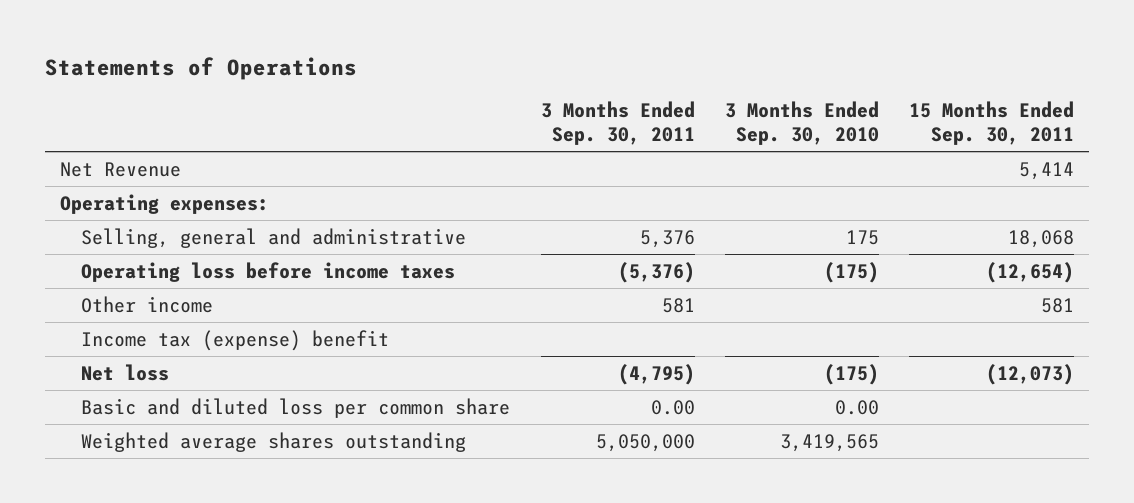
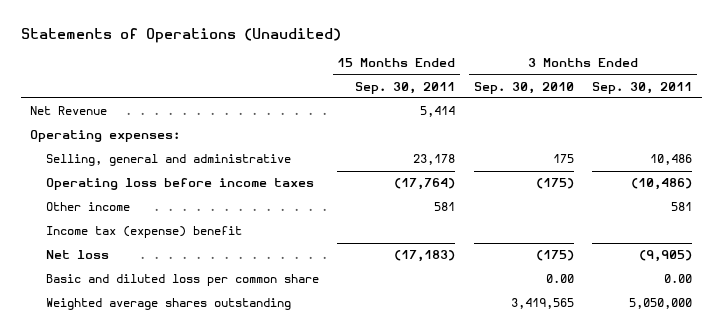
- Statements of Operations
+ Statements of Operations (Unaudited)
- | 3 Months Ended Sep. 30, 2011 | 3 Months Ended Sep. 30, 2010 | 15 Months Ended Sep. 30, 2011
+ | 15 Months Ended Sep. 30, 2011 | 3 Months Ended Sep. 30, 2010 | 3 Months Ended Sep. 30, 2011
- Selling, general and administrative | 5,376 | 175 | 18,068
- Operating loss before income taxes | (5,376) | (175) | (12,654)
+ Selling, general and administrative | 23,178 | 175 | 10,486
+ Operating loss before income taxes | (17,764) | (175) | (10,486)
- Net loss | (4,795) | (175) | (12,073)
+ Net loss | (17,183) | (175) | (9,905)

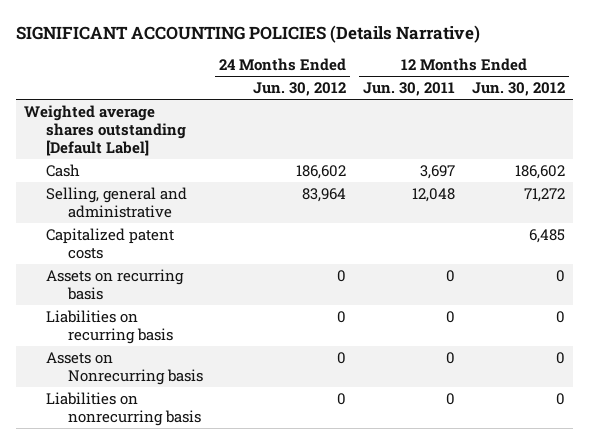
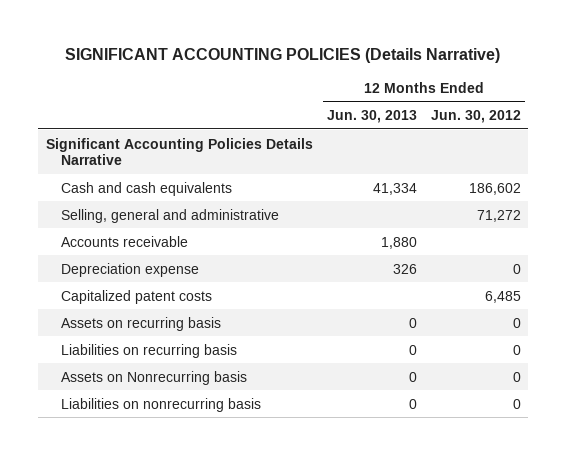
- | 24 Months Ended Jun. 30, 2012 | 12 Months Ended Jun. 30, 2011 | 12 Months Ended Jun. 30, 2012
+ | 12 Months Ended Jun. 30, 2013 | 12 Months Ended Jun. 30, 2012
- Weighted average shares outstanding [Default Label]
- Cash | 186,602 | 3,697 | 186,602
+ Significant Accounting Policies Details Narrative
+ Cash and cash equivalents | 41,334 | 186,602
+ Accounts receivable | 1,880 |
+ Depreciation expense | 326 | 0

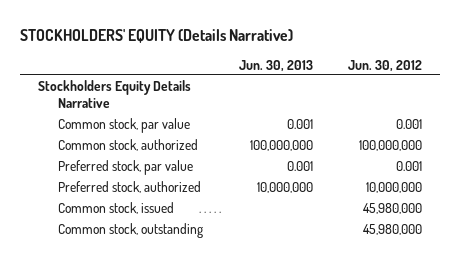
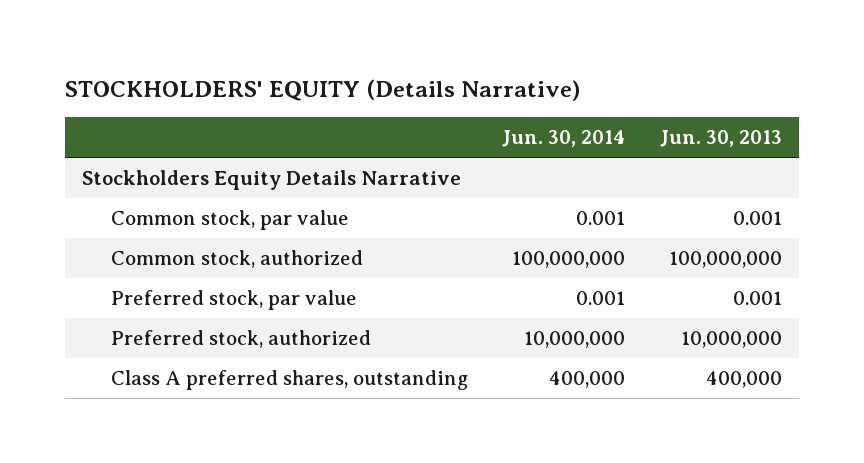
- | Jun. 30, 2013 | Jun. 30, 2012
+ | Jun. 30, 2014 | Jun. 30, 2013
- Common stock, issued | | 45,980,000
- Common stock, outstanding | | 45,980,000
+ Class A preferred shares, outstanding | 400,000 | 400,000

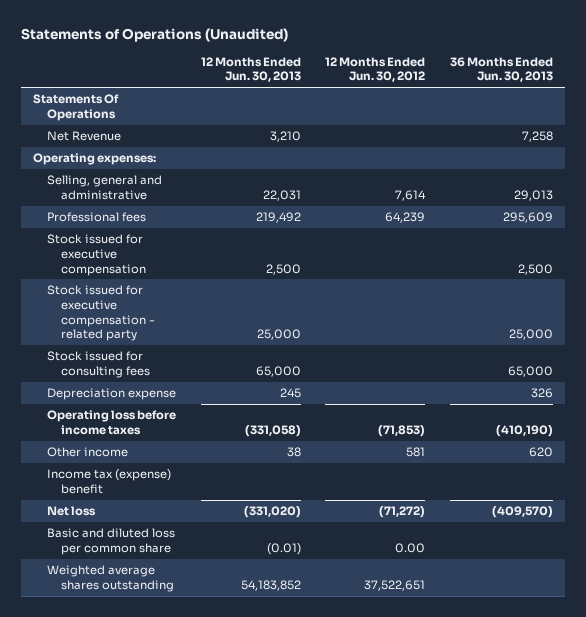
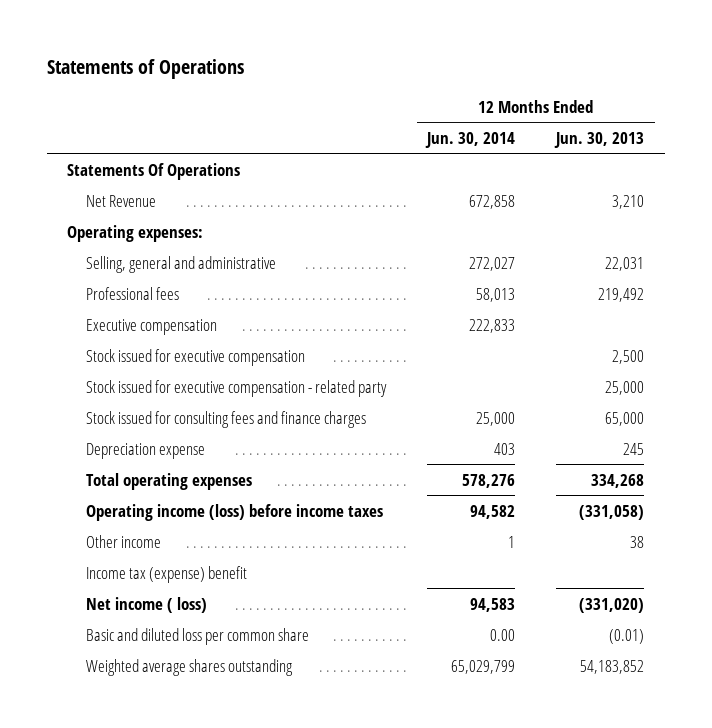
- Statements of Operations (Unaudited)
+ Statements of Operations
- | 12 Months Ended Jun. 30, 2013 | 12 Months Ended Jun. 30, 2012 | 36 Months Ended Jun. 30, 2013
+ | 12 Months Ended Jun. 30, 2014 | 12 Months Ended Jun. 30, 2013
+ Executive compensation | 222,833 |
- Stock issued for consulting fees | 65,000 | | 65,000
+ Stock issued for consulting fees and finance charges | 25,000 | 65,000
- Operating loss before income taxes | (331,058) | (71,853) | (410,190)
+ Total operating expenses | 578,276 | 334,268
+ Operating income (loss) before income taxes | 94,582 | (331,058)
- Net loss | (331,020) | (71,272) | (409,570)
+ Net income ( loss) | 94,583 | (331,020)

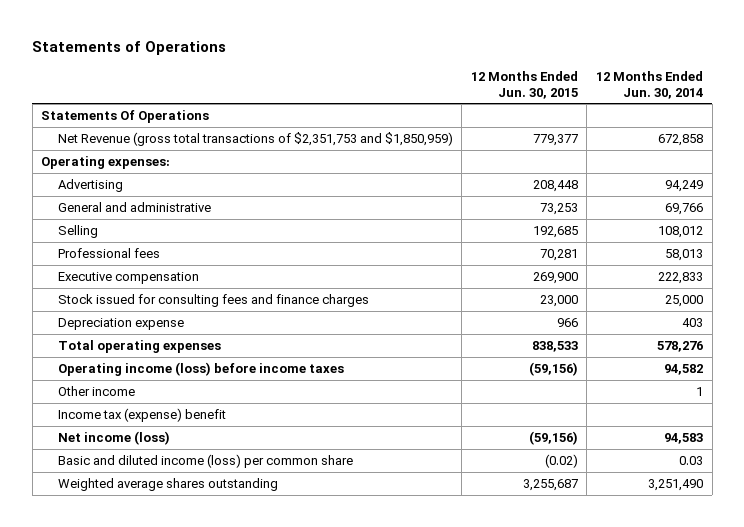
- | 12 Months Ended Jun. 30, 2014 | 12 Months Ended Jun. 30, 2013
+ | 12 Months Ended Jun. 30, 2015 | 12 Months Ended Jun. 30, 2014
- Net Revenue | 672,858 | 3,210
+ Net Revenue (gross total transactions of $2,351,753 and $1,850,959) | 779,377 | 672,858
- Selling, general and administrative | 272,027 | 22,031
+ Advertising | 208,448 | 94,249
+ General and administrative | 73,253 | 69,766
+ Selling | 192,685 | 108,012
- Stock issued for executive compensation | | 2,500
- Stock issued for executive compensation - related party | | 25,000
- Net income ( loss) | 94,583 | (331,020)
- Basic and diluted loss per common share | 0.00 | (0.01)
- Weighted average shares outstanding | 65,029,799 | 54,183,852
+ Net income (loss) | (59,156) | 94,583
+ Basic and diluted income (loss) per common share | (0.02) | 0.03
+ Weighted average shares outstanding | 3,255,687 | 3,251,490

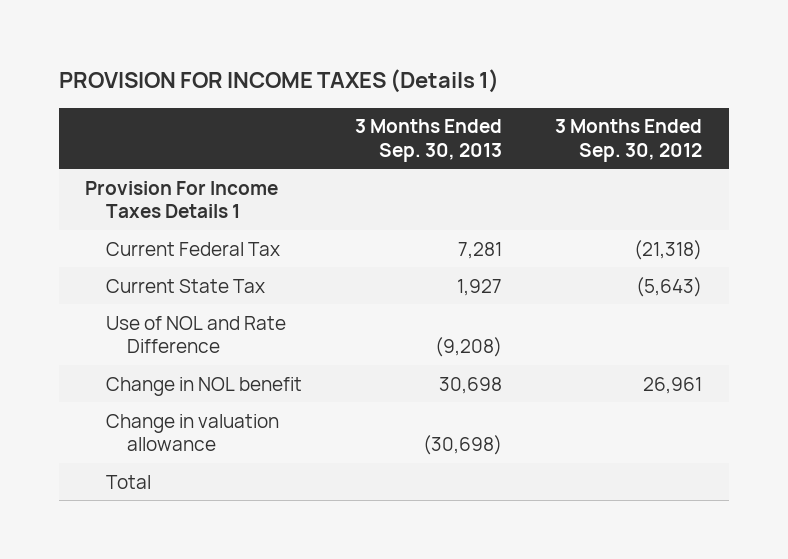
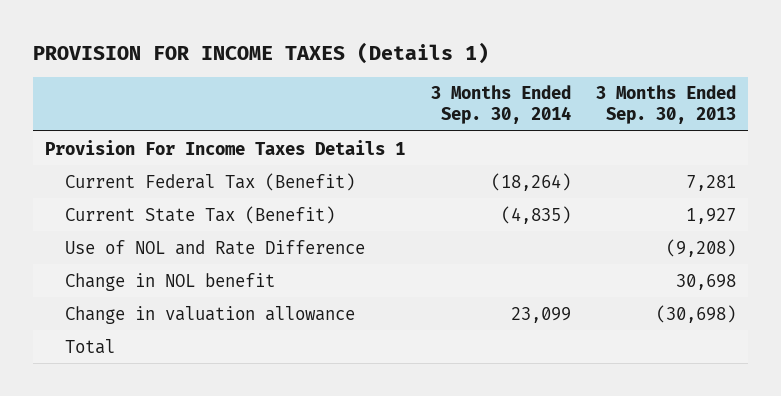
- | 3 Months Ended Sep. 30, 2013 | 3 Months Ended Sep. 30, 2012
+ | 3 Months Ended Sep. 30, 2014 | 3 Months Ended Sep. 30, 2013
- Current Federal Tax | 7,281 | (21,318)
- Current State Tax | 1,927 | (5,643)
+ Current Federal Tax (Benefit) | (18,264) | 7,281
+ Current State Tax (Benefit) | (4,835) | 1,927

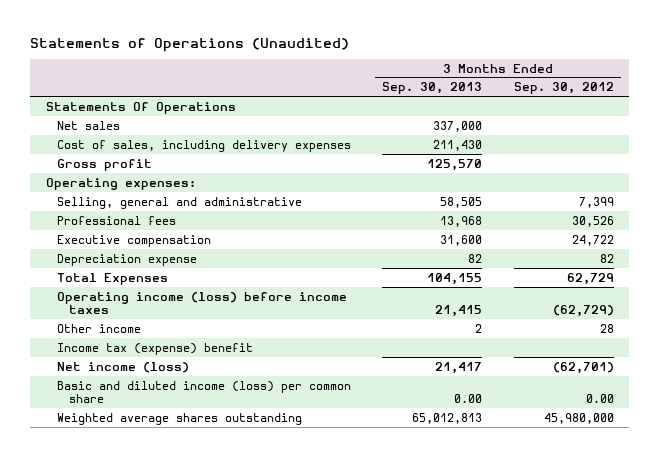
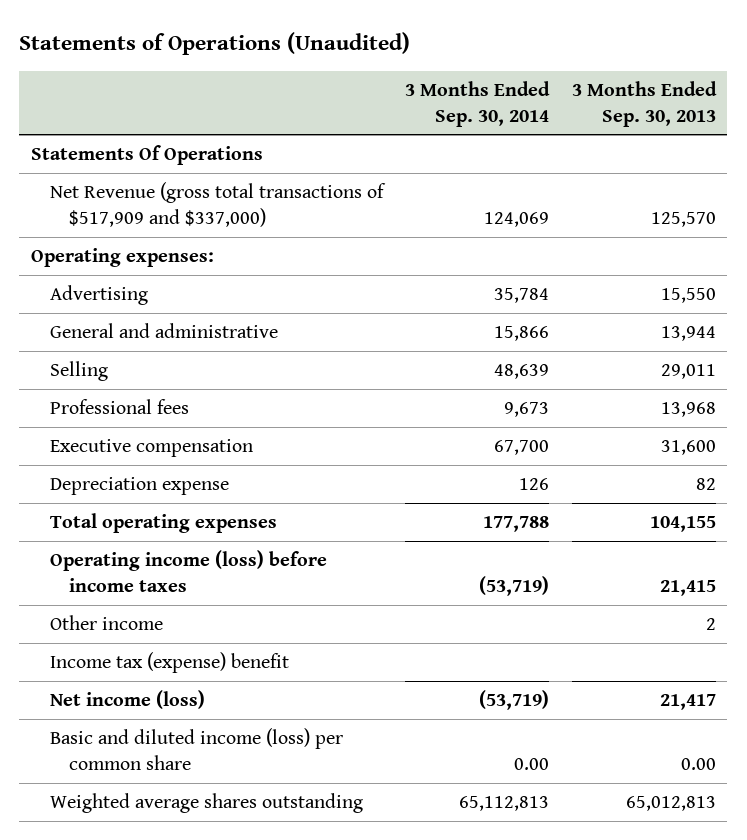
- | 3 Months Ended Sep. 30, 2013 | 3 Months Ended Sep. 30, 2012
+ | 3 Months Ended Sep. 30, 2014 | 3 Months Ended Sep. 30, 2013
- Net sales | 337,000 |
- Cost of sales, including delivery expenses | 211,430 |
- Gross profit | 125,570 |
+ Net Revenue (gross total transactions of $517,909 and $337,000) | 124,069 | 125,570
- Selling, general and administrative | 58,505 | 7,399
+ Advertising | 35,784 | 15,550
+ General and administrative | 15,866 | 13,944
+ Selling | 48,639 | 29,011
- Total Expenses | 104,155 | 62,729
+ Total operating expenses | 177,788 | 104,155

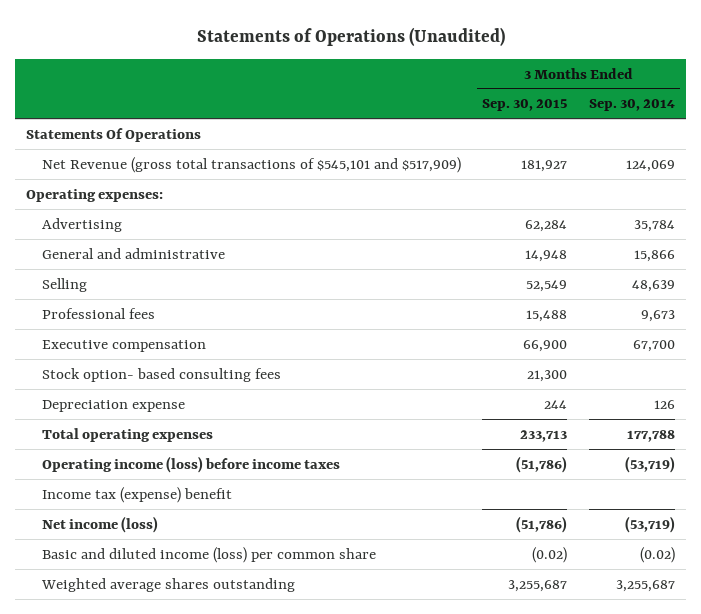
- | 3 Months Ended Sep. 30, 2014 | 3 Months Ended Sep. 30, 2013
+ | 3 Months Ended Sep. 30, 2015 | 3 Months Ended Sep. 30, 2014
- Net Revenue (gross total transactions of $517,909 and $337,000) | 124,069 | 125,570
+ Net Revenue (gross total transactions of $545,101 and $517,909) | 181,927 | 124,069
+ Stock option- based consulting fees | 21,300 |
- Other income | | 2
- Basic and diluted income (loss) per common share | 0.00 | 0.00
- Weighted average shares outstanding | 65,112,813 | 65,012,813
+ Basic and diluted income (loss) per common share | (0.02) | (0.02)
+ Weighted average shares outstanding | 3,255,687 | 3,255,687

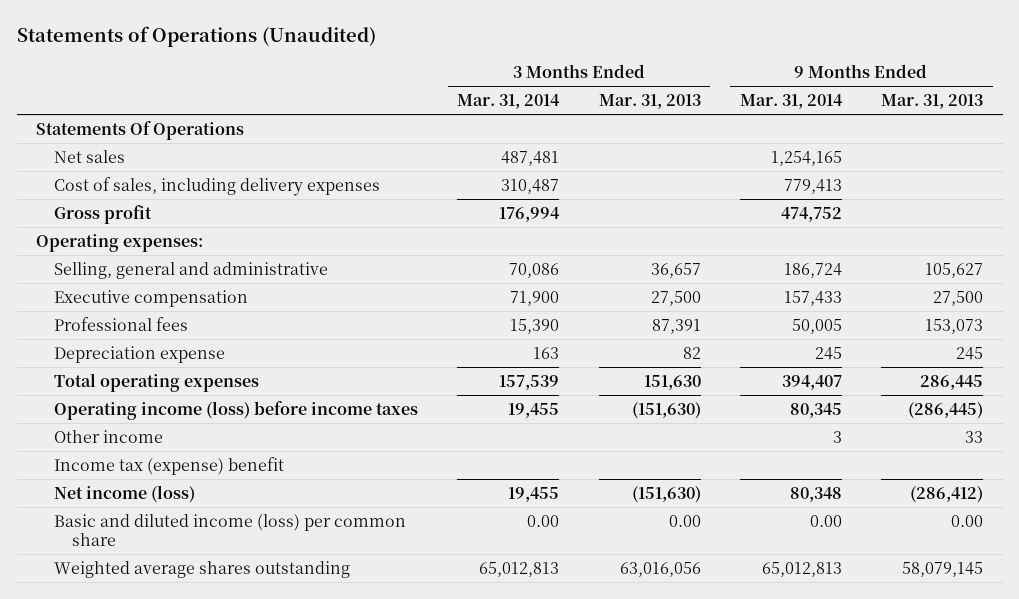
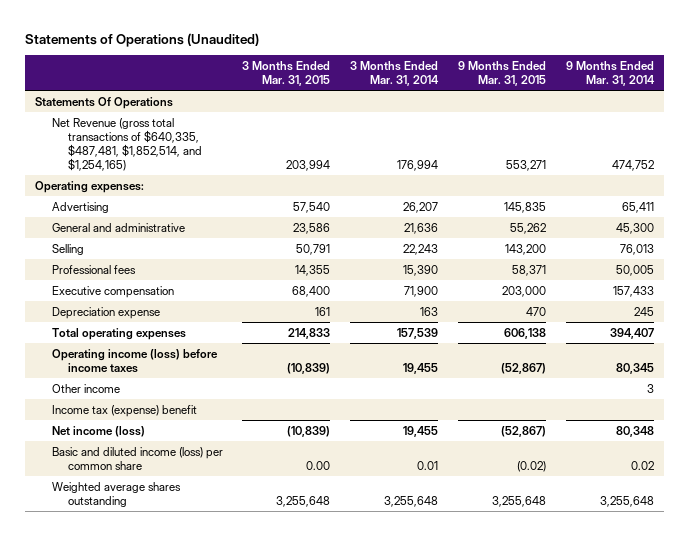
- | 3 Months Ended Mar. 31, 2014 | 3 Months Ended Mar. 31, 2013 | 9 Months Ended Mar. 31, 2014 | 9 Months Ended Mar. 31, 2013
+ | 3 Months Ended Mar. 31, 2015 | 3 Months Ended Mar. 31, 2014 | 9 Months Ended Mar. 31, 2015 | 9 Months Ended Mar. 31, 2014
- Net sales | 487,481 | | 1,254,165 |
- Cost of sales, including delivery expenses | 310,487 | | 779,413 |
- Gross profit | 176,994 | | 474,752 |
+ Net Revenue (gross total transactions of $640,335, $487,481, $1,852,514, and $1,254,165) | 203,994 | 176,994 | 553,271 | 474,752
- Selling, general and administrative | 70,086 | 36,657 | 186,724 | 105,627
+ Advertising | 57,540 | 26,207 | 145,835 | 65,411
+ General and administrative | 23,586 | 21,636 | 55,262 | 45,300
+ Selling | 50,791 | 22,243 | 143,200 | 76,013
moved down: Executive compensation | 68,400 | 71,900 | 203,000 | 157,433
- Basic and diluted income (loss) per common share | 0.00 | 0.00 | 0.00 | 0.00
- Weighted average shares outstanding | 65,012,813 | 63,016,056 | 65,012,813 | 58,079,145
+ Basic and diluted income (loss) per common share | 0.00 | 0.01 | (0.02) | 0.02
+ Weighted average shares outstanding | 3,255,648 | 3,255,648 | 3,255,648 | 3,255,648

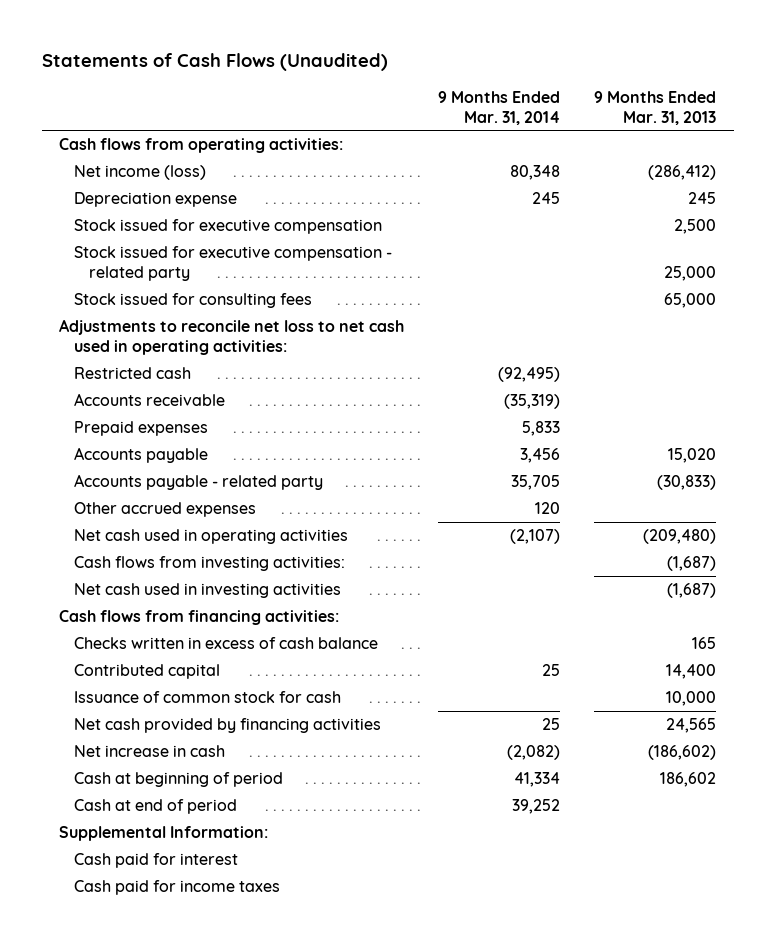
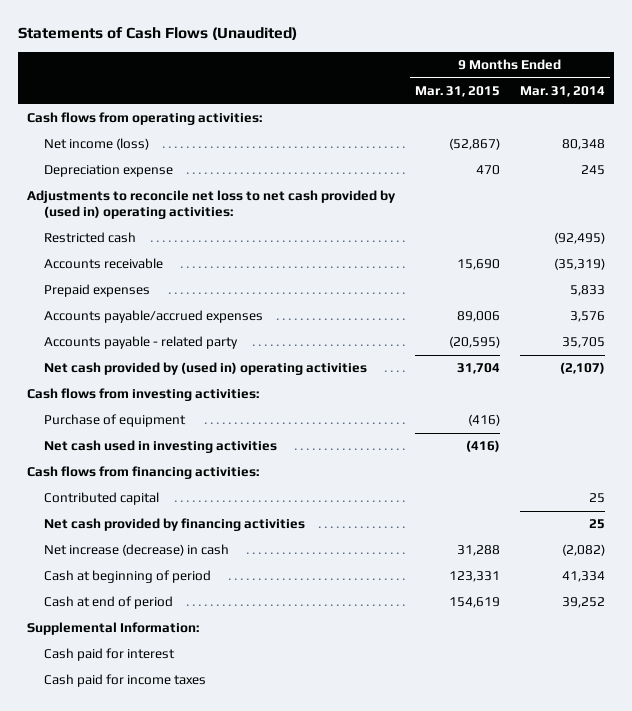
- | 9 Months Ended Mar. 31, 2014 | 9 Months Ended Mar. 31, 2013
+ | 9 Months Ended Mar. 31, 2015 | 9 Months Ended Mar. 31, 2014
- Stock issued for executive compensation | | 2,500
- Stock issued for executive compensation - related party | | 25,000
- Stock issued for consulting fees | | 65,000
- Adjustments to reconcile net loss to net cash used in operating activities:
+ Adjustments to reconcile net loss to net cash provided by (used in) operating activities:
- Accounts payable | 3,456 | 15,020
+ Accounts payable/accrued expenses | 89,006 | 3,576
- Other accrued expenses | 120 |
- Net cash used in operating activities | (2,107) | (209,480)
+ Net cash provided by (used in) operating activities | 31,704 | (2,107)
+ Purchase of equipment | (416) |
- Checks written in excess of cash balance | | 165
- Issuance of common stock for cash | | 10,000
- Net increase in cash | (2,082) | (186,602)
+ Net increase (decrease) in cash | 31,288 | (2,082)

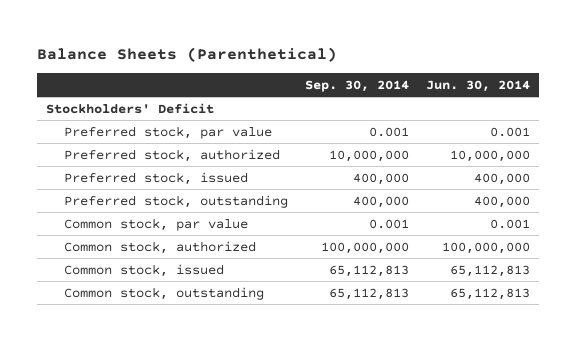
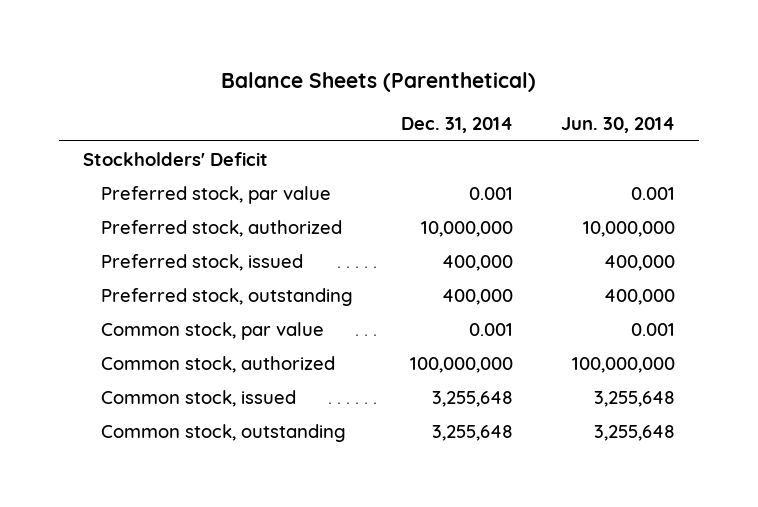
- | Sep. 30, 2014 | Jun. 30, 2014
+ | Dec. 31, 2014 | Jun. 30, 2014
- Common stock, issued | 65,112,813 | 65,112,813
- Common stock, outstanding | 65,112,813 | 65,112,813
+ Common stock, issued | 3,255,648 | 3,255,648
+ Common stock, outstanding | 3,255,648 | 3,255,648

